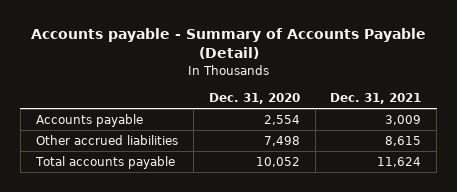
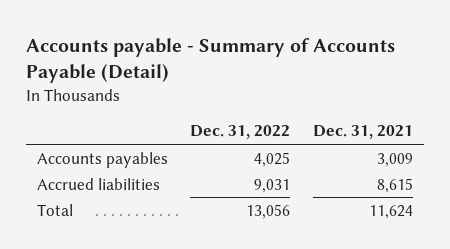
- | Dec. 31, 2020 | Dec. 31, 2021
+ | Dec. 31, 2022 | Dec. 31, 2021
- Accounts payable | 2,554 | 3,009
- Other accrued liabilities | 7,498 | 8,615
- Total accounts payable | 10,052 | 11,624
+ Accounts payables | 4,025 | 3,009
+ Accrued liabilities | 9,031 | 8,615
+ Total | 13,056 | 11,624

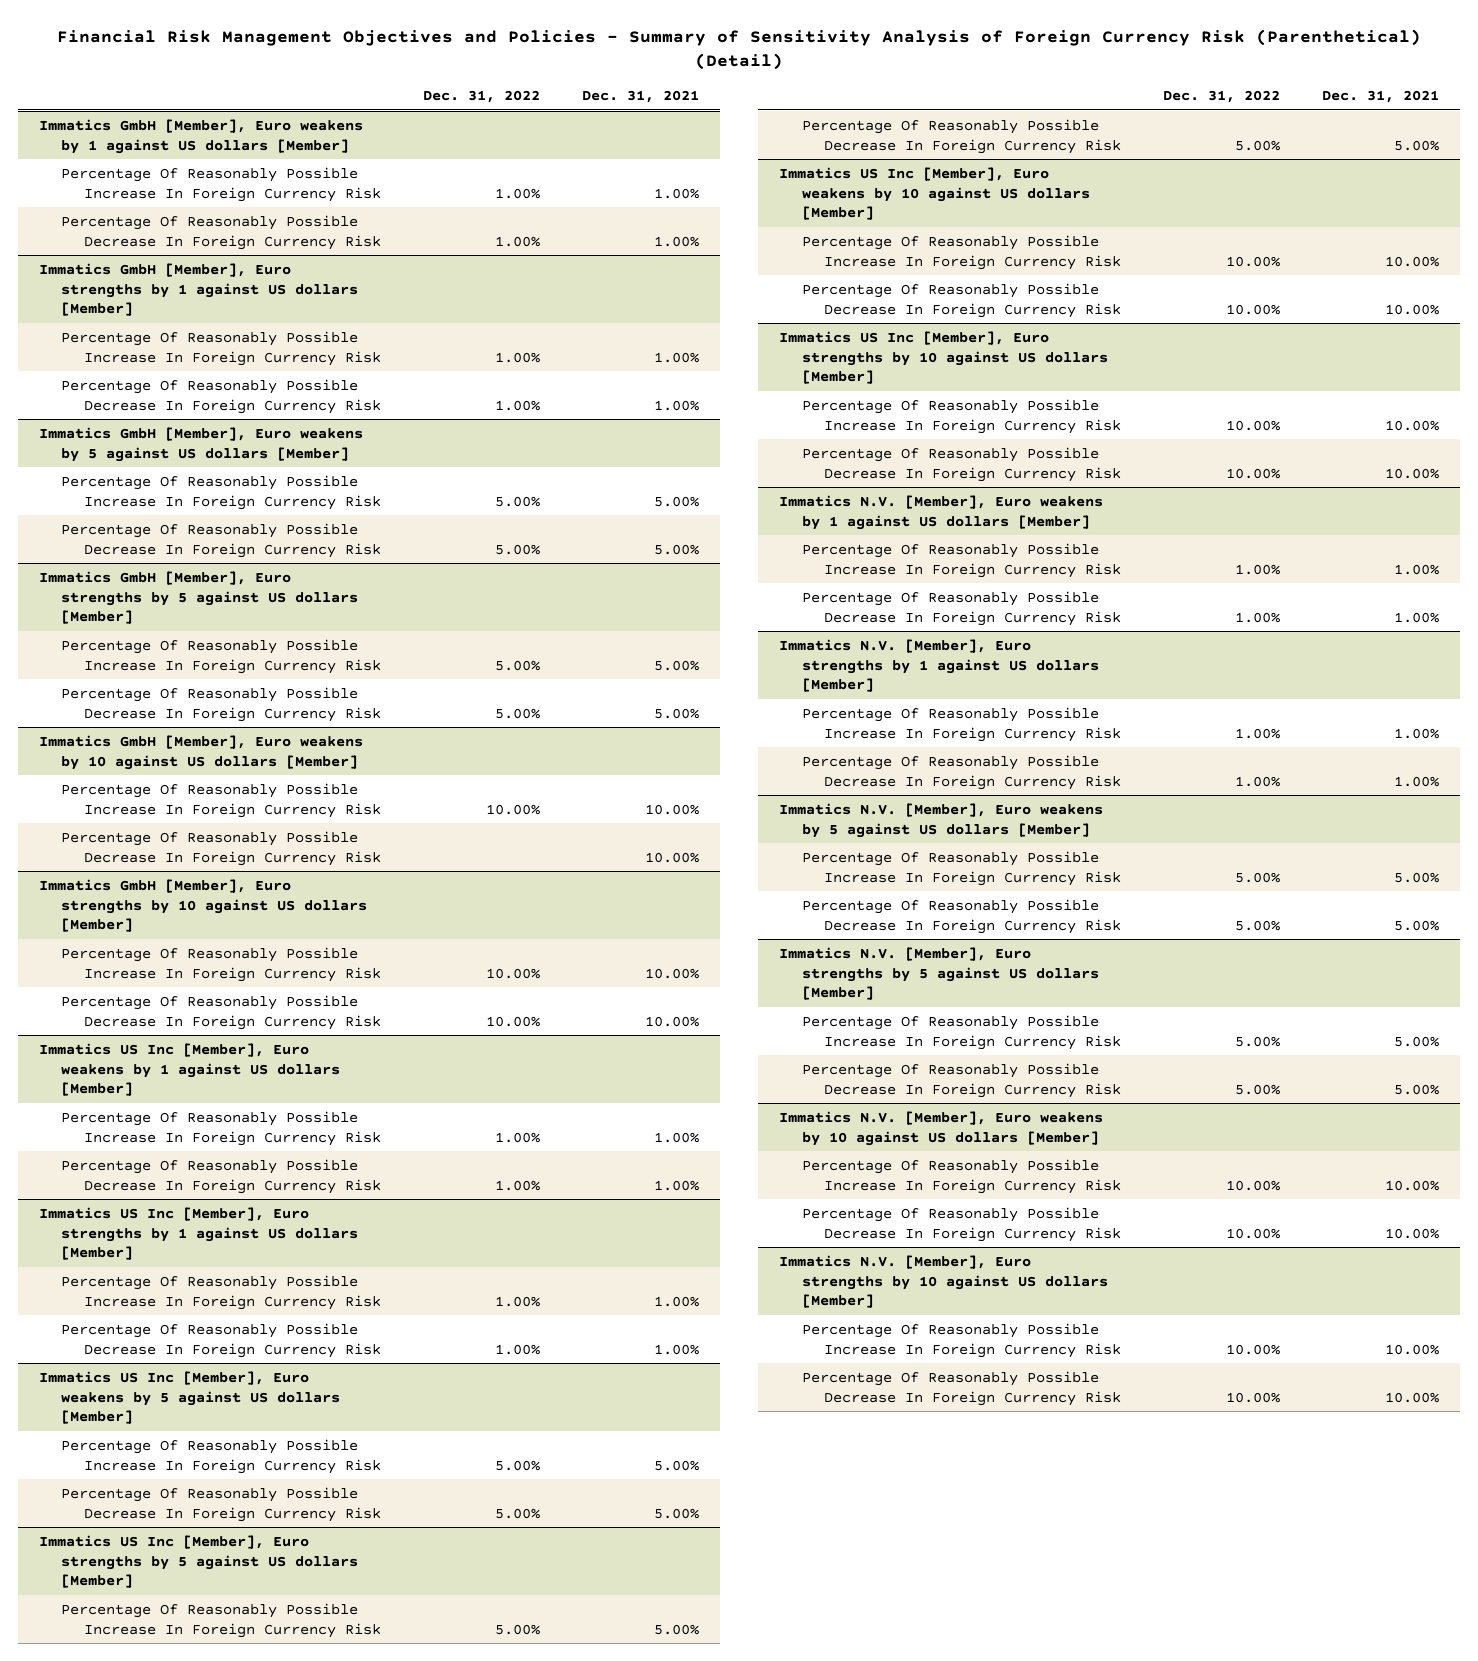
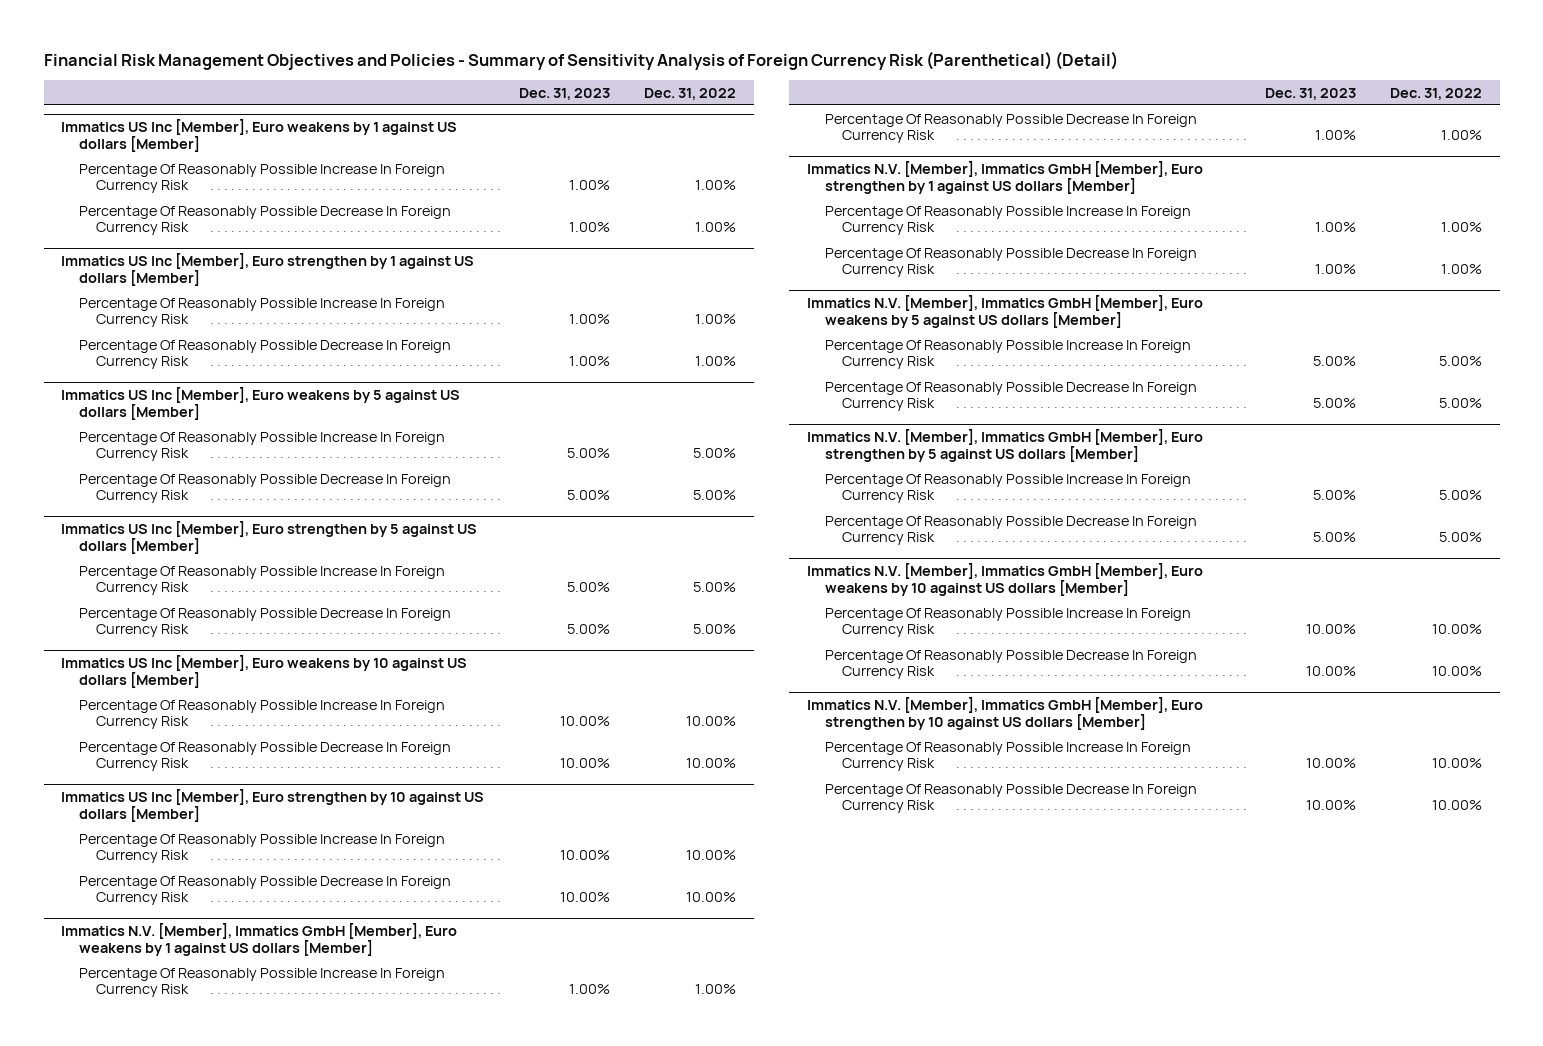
- | Dec. 31, 2022 | Dec. 31, 2021
+ | Dec. 31, 2023 | Dec. 31, 2022
- Immatics GmbH [Member], Euro weakens by 1 against US dollars [Member]
- Percentage Of Reasonably Possible Increase In Foreign Currency Risk | 1.00% | 1.00%
- Percentage Of Reasonably Possible Decrease In Foreign Currency Risk | 1.00% | 1.00%
- Immatics GmbH [Member], Euro strengths by 1 against US dollars [Member]
- Percentage Of Reasonably Possible Increase In Foreign Currency Risk | 1.00% | 1.00%
- Percentage Of Reasonably Possible Decrease In Foreign Currency Risk | 1.00% | 1.00%
- Immatics GmbH [Member], Euro weakens by 5 against US dollars [Member]
- Percentage Of Reasonably Possible Increase In Foreign Currency Risk | 5.00% | 5.00%
- Percentage Of Reasonably Possible Decrease In Foreign Currency Risk | 5.00% | 5.00%
- Immatics GmbH [Member], Euro strengths by 5 against US dollars [Member]
- Percentage Of Reasonably Possible Increase In Foreign Currency Risk | 5.00% | 5.00%
- Percentage Of Reasonably Possible Decrease In Foreign Currency Risk | 5.00% | 5.00%
- Immatics GmbH [Member], Euro weakens by 10 against US dollars [Member]
- Percentage Of Reasonably Possible Increase In Foreign Currency Risk | 10.00% | 10.00%
- Percentage Of Reasonably Possible Decrease In Foreign Currency Risk | | 10.00%
- Immatics GmbH [Member], Euro strengths by 10 against US dollars [Member]
- Percentage Of Reasonably Possible Increase In Foreign Currency Risk | 10.00% | 10.00%
- Percentage Of Reasonably Possible Decrease In Foreign Currency Risk | 10.00% | 10.00%
- Immatics US Inc [Member], Euro strengths by 1 against US dollars [Member]
+ Immatics US Inc [Member], Euro strengthen by 1 against US dollars [Member]
- Immatics US Inc [Member], Euro strengths by 5 against US dollars [Member]
+ Immatics US Inc [Member], Euro strengthen by 5 against US dollars [Member]
- Immatics US Inc [Member], Euro strengths by 10 against US dollars [Member]
+ Immatics US Inc [Member], Euro strengthen by 10 against US dollars [Member]
- Immatics N.V. [Member], Euro weakens by 1 against US dollars [Member]
+ Immatics N.V. [Member], Immatics GmbH [Member], Euro weakens by 1 against US dollars [Member]
- Immatics N.V. [Member], Euro strengths by 1 against US dollars [Member]
+ Immatics N.V. [Member], Immatics GmbH [Member], Euro strengthen by 1 against US dollars [Member]
- Immatics N.V. [Member], Euro weakens by 5 against US dollars [Member]
+ Immatics N.V. [Member], Immatics GmbH [Member], Euro weakens by 5 against US dollars [Member]
- Immatics N.V. [Member], Euro strengths by 5 against US dollars [Member]
+ Immatics N.V. [Member], Immatics GmbH [Member], Euro strengthen by 5 against US dollars [Member]
- Immatics N.V. [Member], Euro weakens by 10 against US dollars [Member]
+ Immatics N.V. [Member], Immatics GmbH [Member], Euro weakens by 10 against US dollars [Member]
- Immatics N.V. [Member], Euro strengths by 10 against US dollars [Member]
+ Immatics N.V. [Member], Immatics GmbH [Member], Euro strengthen by 10 against US dollars [Member]

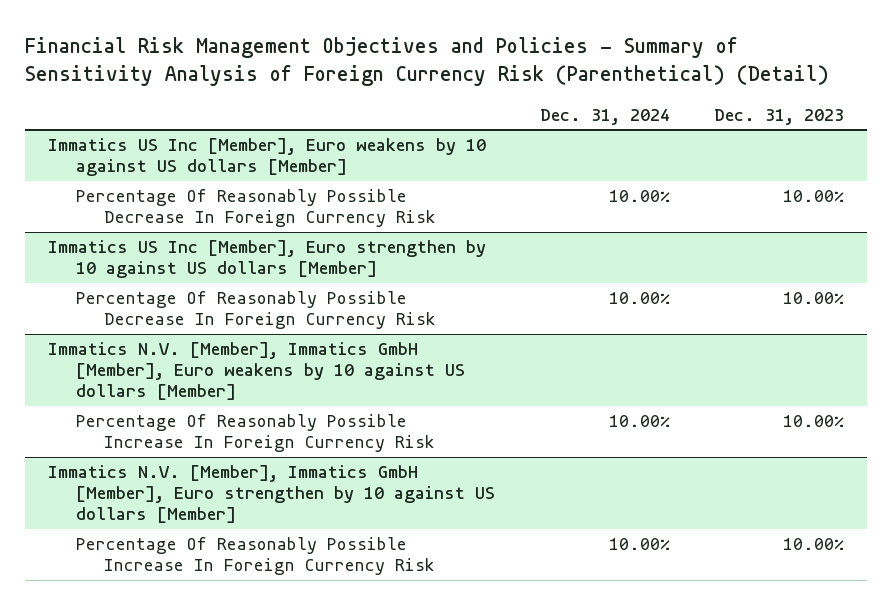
- | Dec. 31, 2023 | Dec. 31, 2022
+ | Dec. 31, 2024 | Dec. 31, 2023
- Immatics US Inc [Member], Euro weakens by 1 against US dollars [Member]
- Percentage Of Reasonably Possible Increase In Foreign Currency Risk | 1.00% | 1.00%
- Percentage Of Reasonably Possible Decrease In Foreign Currency Risk | 1.00% | 1.00%
- Immatics US Inc [Member], Euro strengthen by 1 against US dollars [Member]
- Percentage Of Reasonably Possible Increase In Foreign Currency Risk | 1.00% | 1.00%
- Percentage Of Reasonably Possible Decrease In Foreign Currency Risk | 1.00% | 1.00%
- Immatics US Inc [Member], Euro weakens by 5 against US dollars [Member]
- Percentage Of Reasonably Possible Increase In Foreign Currency Risk | 5.00% | 5.00%
- Percentage Of Reasonably Possible Decrease In Foreign Currency Risk | 5.00% | 5.00%
- Immatics US Inc [Member], Euro strengthen by 5 against US dollars [Member]
- Percentage Of Reasonably Possible Increase In Foreign Currency Risk | 5.00% | 5.00%
- Percentage Of Reasonably Possible Decrease In Foreign Currency Risk | 5.00% | 5.00%
@ Immatics US Inc [Member], Euro weakens by 10 against US dollars [Member]
- Percentage Of Reasonably Possible Increase In Foreign Currency Risk | 10.00% | 10.00%
@ Immatics US Inc [Member], Euro strengthen by 10 against US dollars [Member]
- Percentage Of Reasonably Possible Increase In Foreign Currency Risk | 10.00% | 10.00%
- Immatics N.V. [Member], Immatics GmbH [Member], Euro weakens by 1 against US dollars [Member]
- Percentage Of Reasonably Possible Increase In Foreign Currency Risk | 1.00% | 1.00%
- Percentage Of Reasonably Possible Decrease In Foreign Currency Risk | 1.00% | 1.00%
- Immatics N.V. [Member], Immatics GmbH [Member], Euro strengthen by 1 against US dollars [Member]
- Percentage Of Reasonably Possible Increase In Foreign Currency Risk | 1.00% | 1.00%
- Percentage Of Reasonably Possible Decrease In Foreign Currency Risk | 1.00% | 1.00%
- Immatics N.V. [Member], Immatics GmbH [Member], Euro weakens by 5 against US dollars [Member]
- Percentage Of Reasonably Possible Increase In Foreign Currency Risk | 5.00% | 5.00%
- Percentage Of Reasonably Possible Decrease In Foreign Currency Risk | 5.00% | 5.00%
- Immatics N.V. [Member], Immatics GmbH [Member], Euro strengthen by 5 against US dollars [Member]
- Percentage Of Reasonably Possible Increase In Foreign Currency Risk | 5.00% | 5.00%
- Percentage Of Reasonably Possible Decrease In Foreign Currency Risk | 5.00% | 5.00%
@ Immatics N.V. [Member], Immatics GmbH [Member], Euro weakens by 10 against US dollars [Member]
- Percentage Of Reasonably Possible Decrease In Foreign Currency Risk | 10.00% | 10.00%
@ Immatics N.V. [Member], Immatics GmbH [Member], Euro strengthen by 10 against US dollars [Member]
- Percentage Of Reasonably Possible Decrease In Foreign Currency Risk | 10.00% | 10.00%

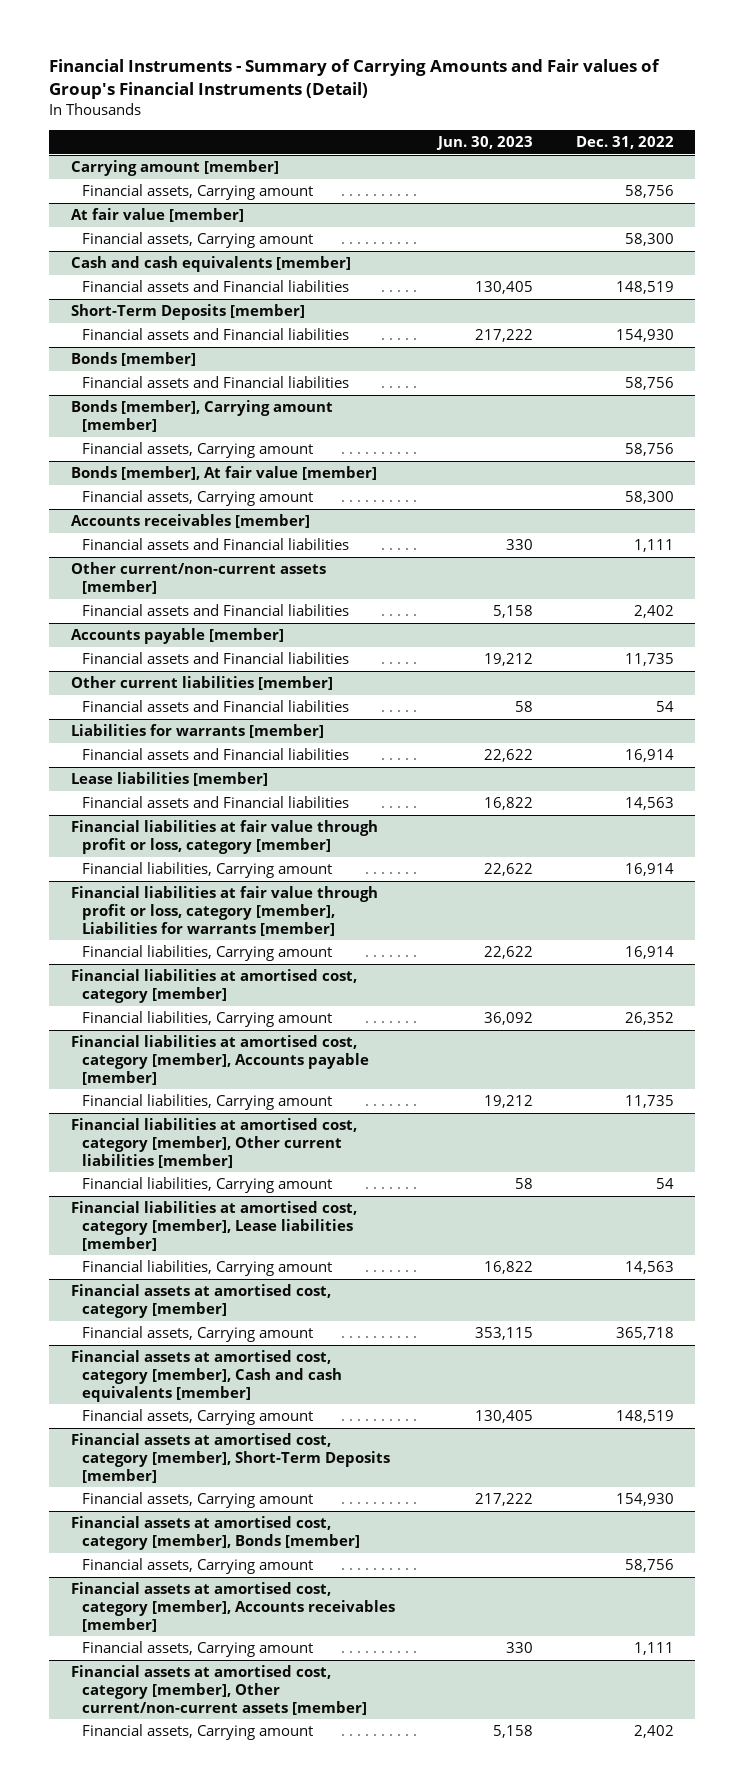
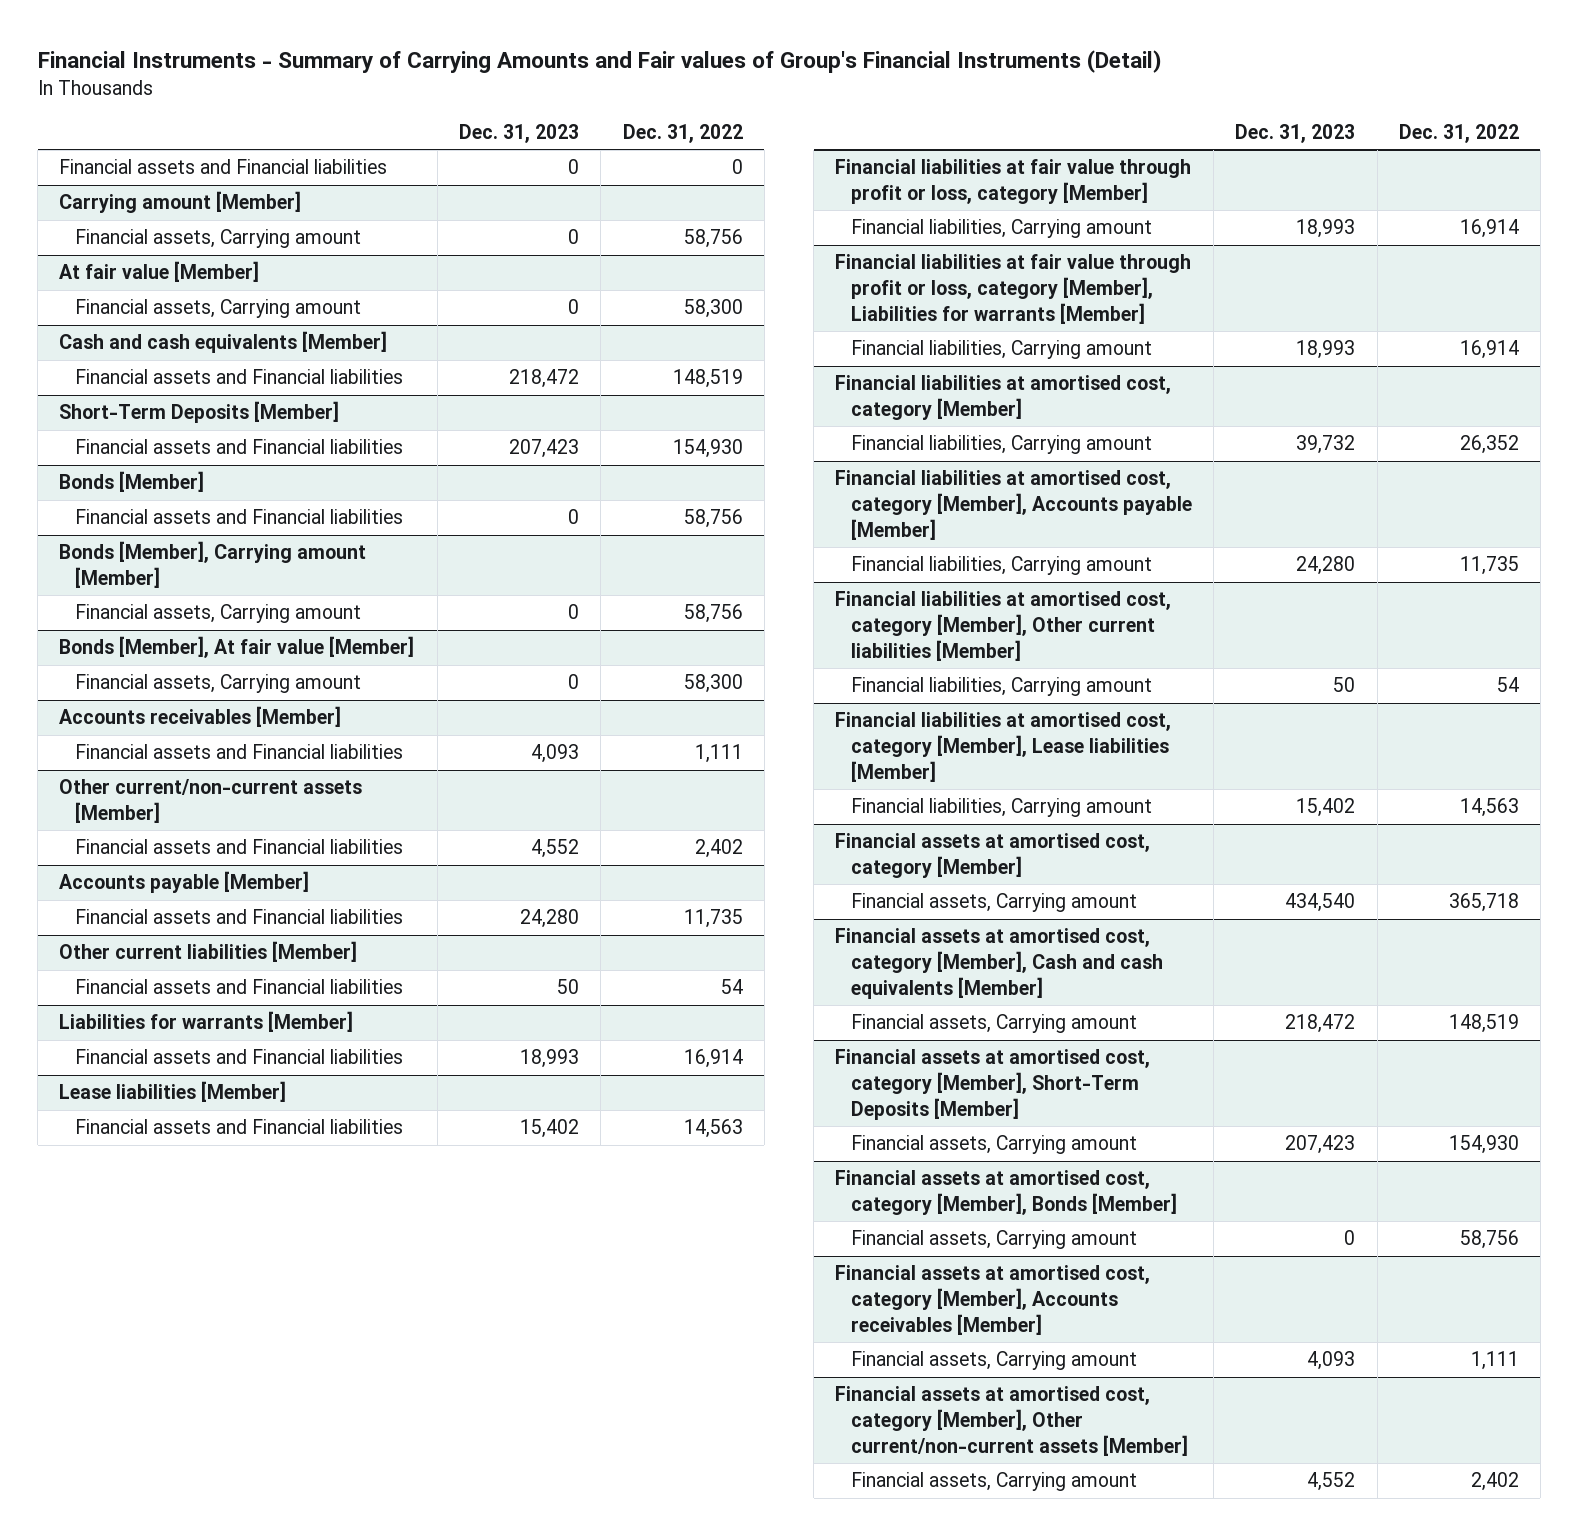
- | Jun. 30, 2023 | Dec. 31, 2022
+ | Dec. 31, 2023 | Dec. 31, 2022
- Carrying amount [member]
+ Financial assets and Financial liabilities | 0 | 0
+ Carrying amount [Member]
- At fair value [member]
+ At fair value [Member]
- Cash and cash equivalents [member]
+ Cash and cash equivalents [Member]
- Short-Term Deposits [member]
+ Short-Term Deposits [Member]
- Bonds [member]
+ Bonds [Member]
- Bonds [member], Carrying amount [member]
+ Bonds [Member], Carrying amount [Member]
- Bonds [member], At fair value [member]
+ Bonds [Member], At fair value [Member]
- Accounts receivables [member]
+ Accounts receivables [Member]
- Other current/non-current assets [member]
+ Other current/non-current assets [Member]
- Accounts payable [member]
+ Accounts payable [Member]
- Other current liabilities [member]
+ Other current liabilities [Member]
- Liabilities for warrants [member]
+ Liabilities for warrants [Member]
- Lease liabilities [member]
+ Lease liabilities [Member]
- Financial liabilities at fair value through profit or loss, category [member]
+ Financial liabilities at fair value through profit or loss, category [Member]
- Financial liabilities at fair value through profit or loss, category [member], Liabilities for warrants [member]
+ Financial liabilities at fair value through profit or loss, category [Member], Liabilities for warrants [Member]
- Financial liabilities at amortised cost, category [member]
+ Financial liabilities at amortised cost, category [Member]
- Financial liabilities at amortised cost, category [member], Accounts payable [member]
+ Financial liabilities at amortised cost, category [Member], Accounts payable [Member]
- Financial liabilities at amortised cost, category [member], Other current liabilities [member]
+ Financial liabilities at amortised cost, category [Member], Other current liabilities [Member]
- Financial liabilities at amortised cost, category [member], Lease liabilities [member]
+ Financial liabilities at amortised cost, category [Member], Lease liabilities [Member]
- Financial assets at amortised cost, category [member]
+ Financial assets at amortised cost, category [Member]
- Financial assets at amortised cost, category [member], Cash and cash equivalents [member]
+ Financial assets at amortised cost, category [Member], Cash and cash equivalents [Member]
- Financial assets at amortised cost, category [member], Short-Term Deposits [member]
+ Financial assets at amortised cost, category [Member], Short-Term Deposits [Member]
- Financial assets at amortised cost, category [member], Bonds [member]
+ Financial assets at amortised cost, category [Member], Bonds [Member]
- Financial assets at amortised cost, category [member], Accounts receivables [member]
+ Financial assets at amortised cost, category [Member], Accounts receivables [Member]
- Financial assets at amortised cost, category [member], Other current/non-current assets [member]
+ Financial assets at amortised cost, category [Member], Other current/non-current assets [Member]

